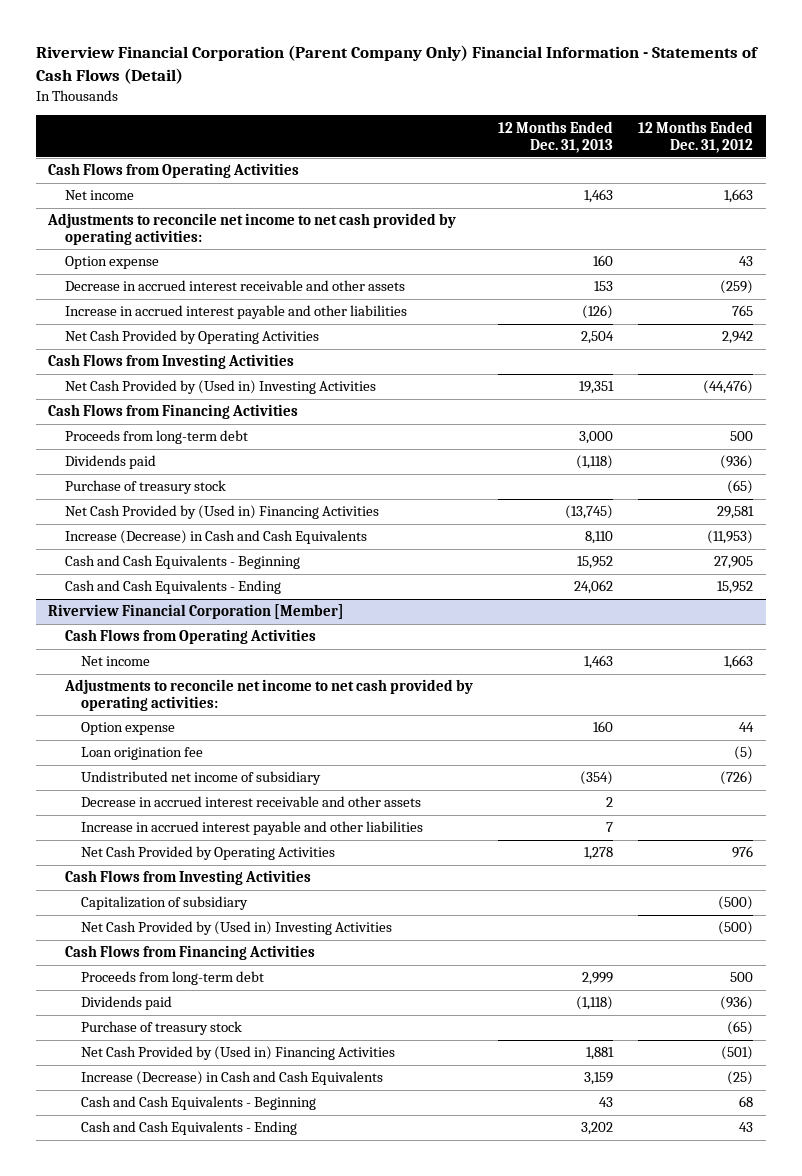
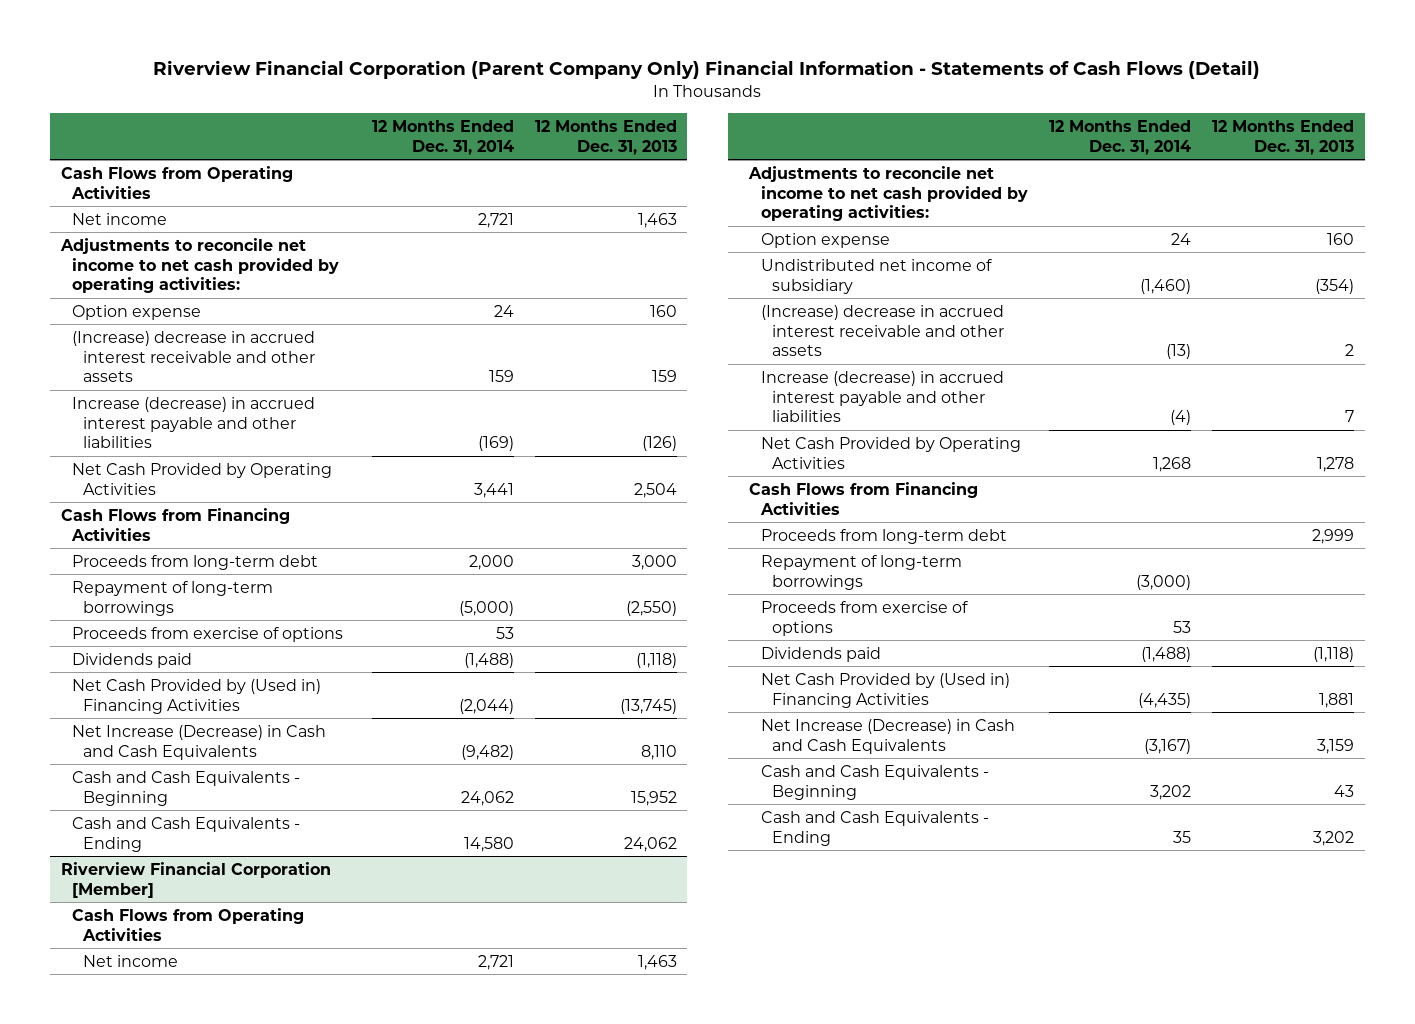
- | 12 Months Ended Dec. 31, 2013 | 12 Months Ended Dec. 31, 2012
+ | 12 Months Ended Dec. 31, 2014 | 12 Months Ended Dec. 31, 2013
- Decrease in accrued interest receivable and other assets | 153 | (259)
- Increase in accrued interest payable and other liabilities | (126) | 765
+ (Increase) decrease in accrued interest receivable and other assets | 159 | 159
+ Increase (decrease) in accrued interest payable and other liabilities | (169) | (126)
- Cash Flows from Investing Activities
- Net Cash Provided by (Used in) Investing Activities | 19,351 | (44,476)
+ Repayment of long-term borrowings | (5,000) | (2,550)
+ Proceeds from exercise of options | 53 |
- Purchase of treasury stock | | (65)
- Increase (Decrease) in Cash and Cash Equivalents | 8,110 | (11,953)
+ Net Increase (Decrease) in Cash and Cash Equivalents | (9,482) | 8,110
@ Riverview Financial Corporation [Member]
- Loan origination fee | | (5)
- Decrease in accrued interest receivable and other assets | 2 |
- Increase in accrued interest payable and other liabilities | 7 |
+ (Increase) decrease in accrued interest receivable and other assets | (13) | 2
+ Increase (decrease) in accrued interest payable and other liabilities | (4) | 7
- Cash Flows from Investing Activities
- Capitalization of subsidiary | | (500)
- Net Cash Provided by (Used in) Investing Activities | | (500)
+ Repayment of long-term borrowings | (3,000) |
+ Proceeds from exercise of options | 53 |
- Purchase of treasury stock | | (65)
- Increase (Decrease) in Cash and Cash Equivalents | 3,159 | (25)
+ Net Increase (Decrease) in Cash and Cash Equivalents | (3,167) | 3,159

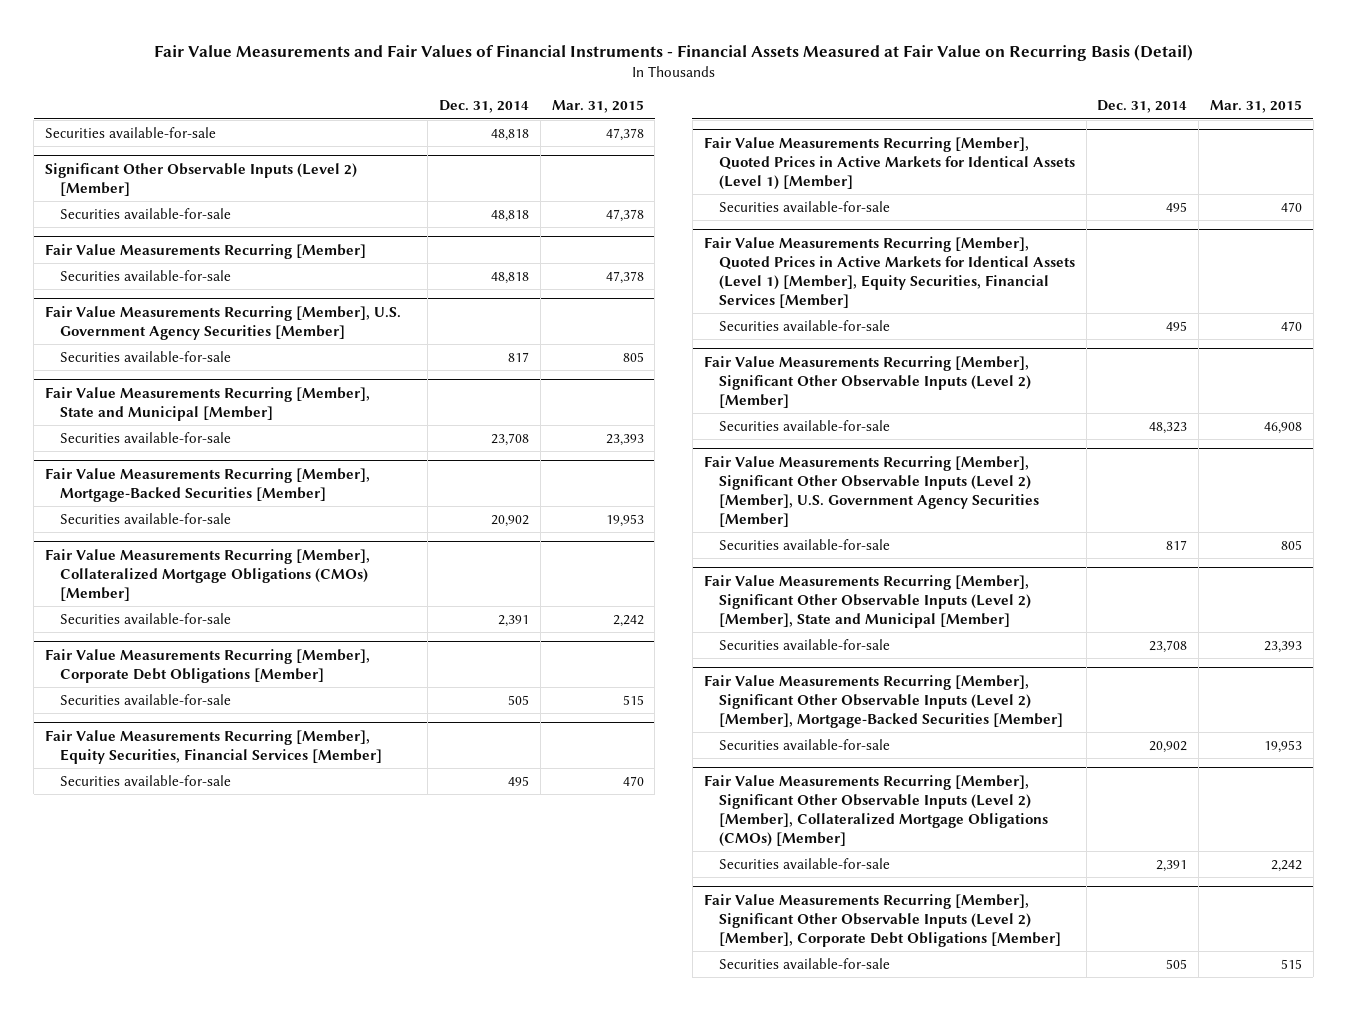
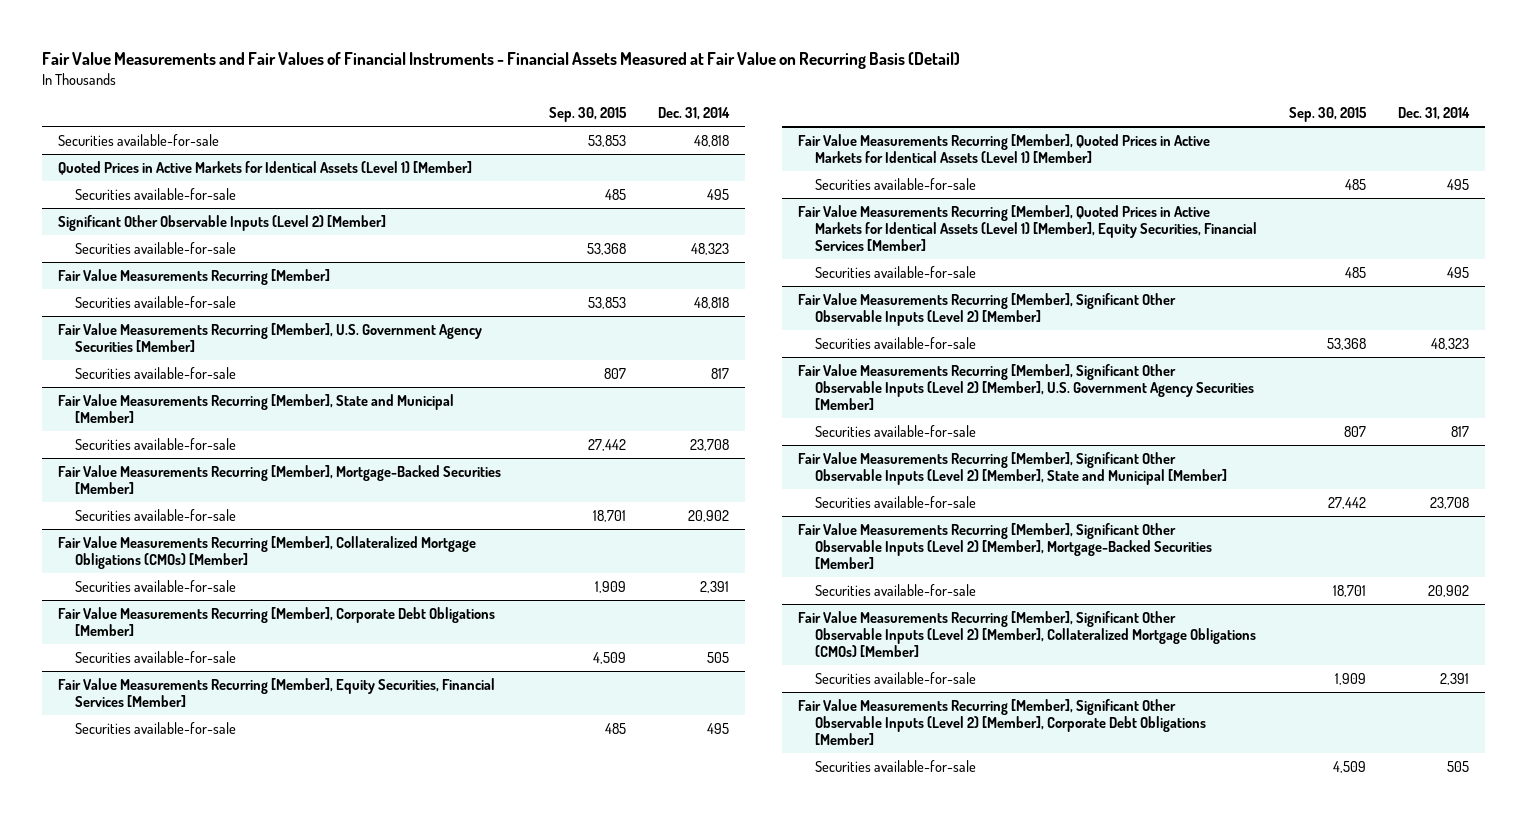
- | Dec. 31, 2014 | Mar. 31, 2015
+ | Sep. 30, 2015 | Dec. 31, 2014
+ Quoted Prices in Active Markets for Identical Assets (Level 1) [Member]
+ Securities available-for-sale | 485 | 495
@ Significant Other Observable Inputs (Level 2) [Member]
- Securities available-for-sale | 48,818 | 47,378
+ Securities available-for-sale | 53,368 | 48,323

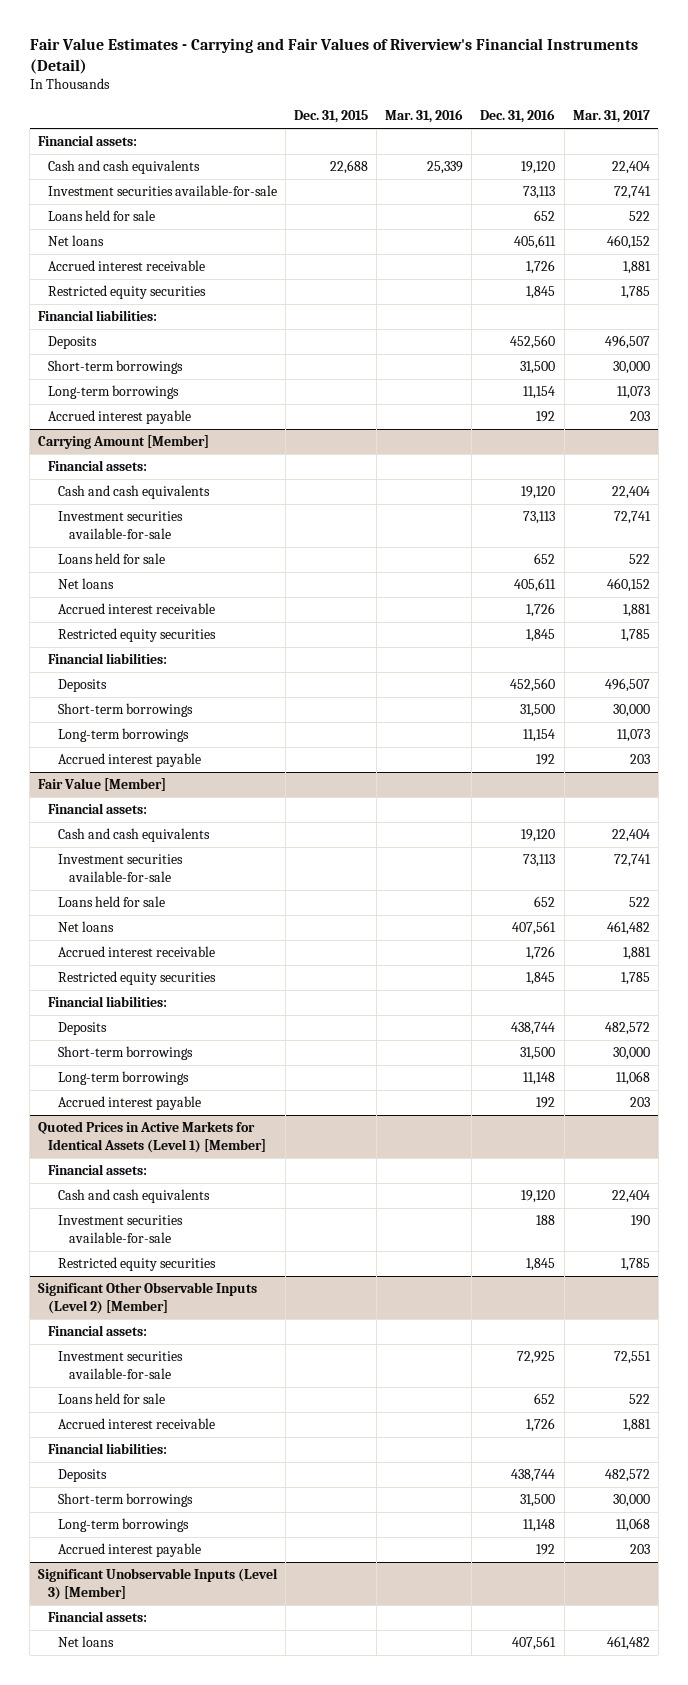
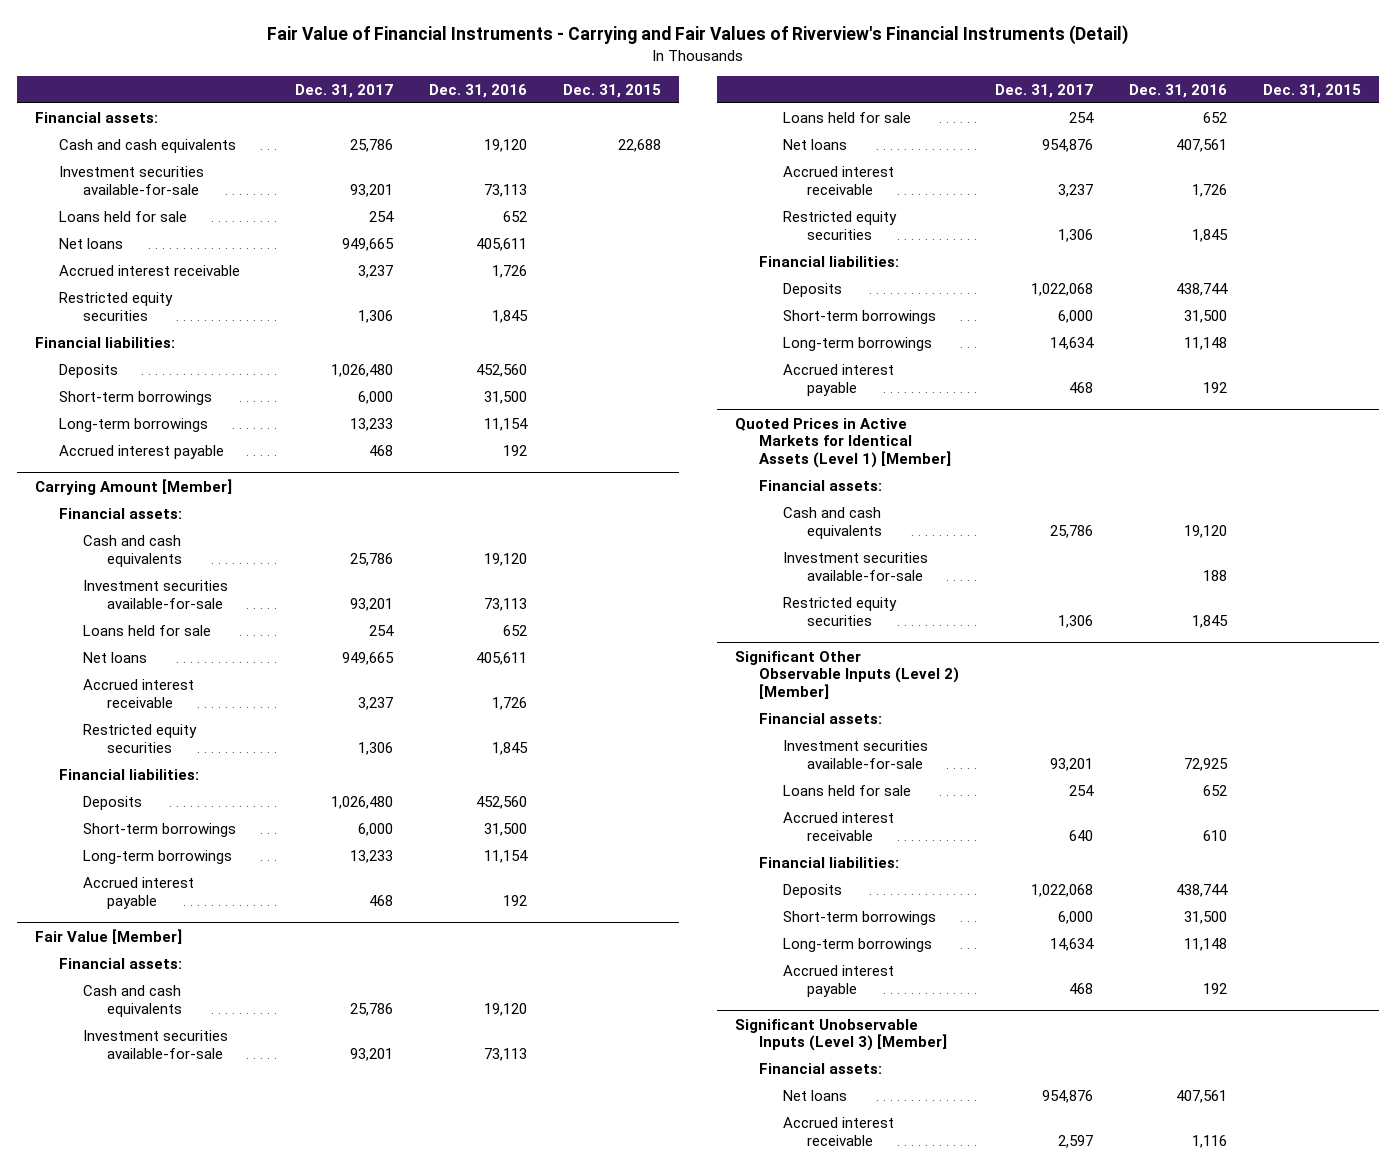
- Fair Value Estimates - Carrying and Fair Values of Riverview's Financial Instruments (Detail)
+ Fair Value of Financial Instruments - Carrying and Fair Values of Riverview's Financial Instruments (Detail)
- | Dec. 31, 2015 | Mar. 31, 2016 | Dec. 31, 2016 | Mar. 31, 2017
+ | Dec. 31, 2017 | Dec. 31, 2016 | Dec. 31, 2015
@ Significant Other Observable Inputs (Level 2) [Member]
- Accrued interest receivable | | | 1,726 | 1,881
+ Accrued interest receivable | 640 | 610 |
@ Significant Unobservable Inputs (Level 3) [Member]
+ Accrued interest receivable | 2,597 | 1,116 |

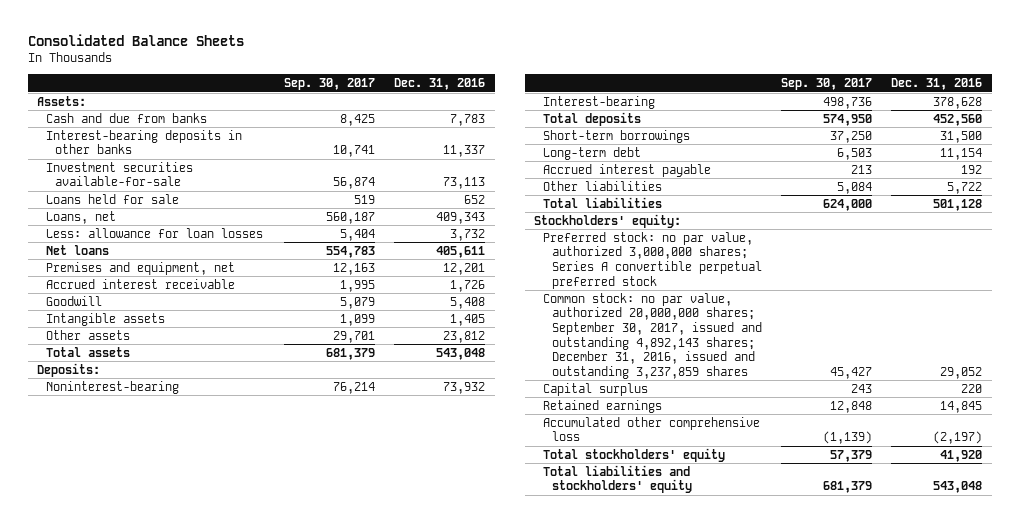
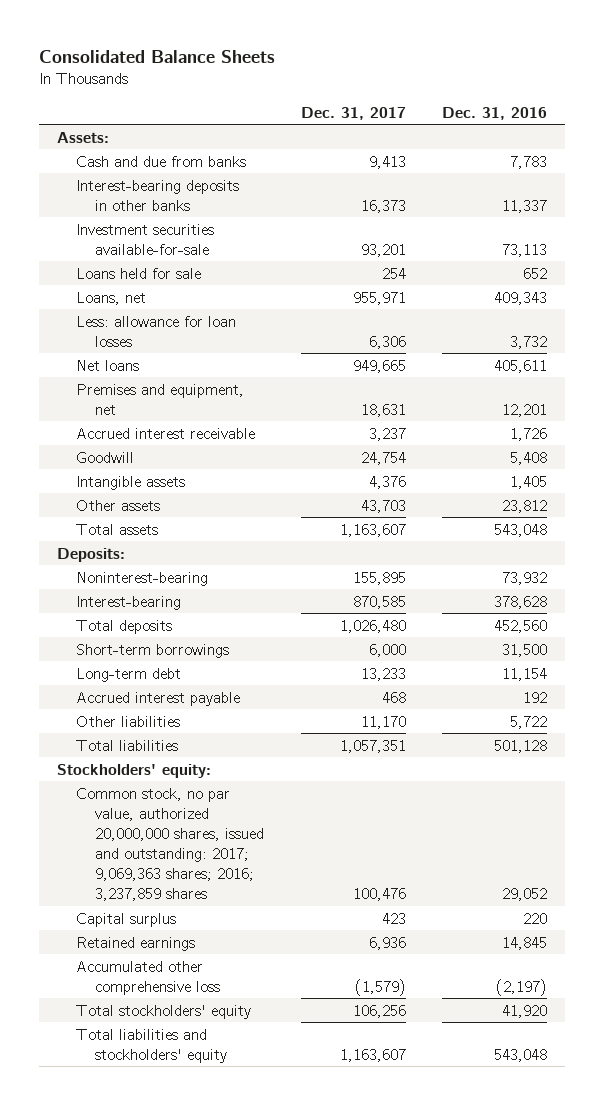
- | Sep. 30, 2017 | Dec. 31, 2016
+ | Dec. 31, 2017 | Dec. 31, 2016
- Preferred stock: no par value, authorized 3,000,000 shares; Series A convertible perpetual preferred stock
- Common stock: no par value, authorized 20,000,000 shares; September 30, 2017, issued and outstanding 4,892,143 shares; December 31, 2016, issued and outstanding 3,237,859 shares | 45,427 | 29,052
+ Common stock, no par value, authorized 20,000,000 shares, issued and outstanding: 2017; 9,069,363 shares; 2016; 3,237,859 shares | 100,476 | 29,052

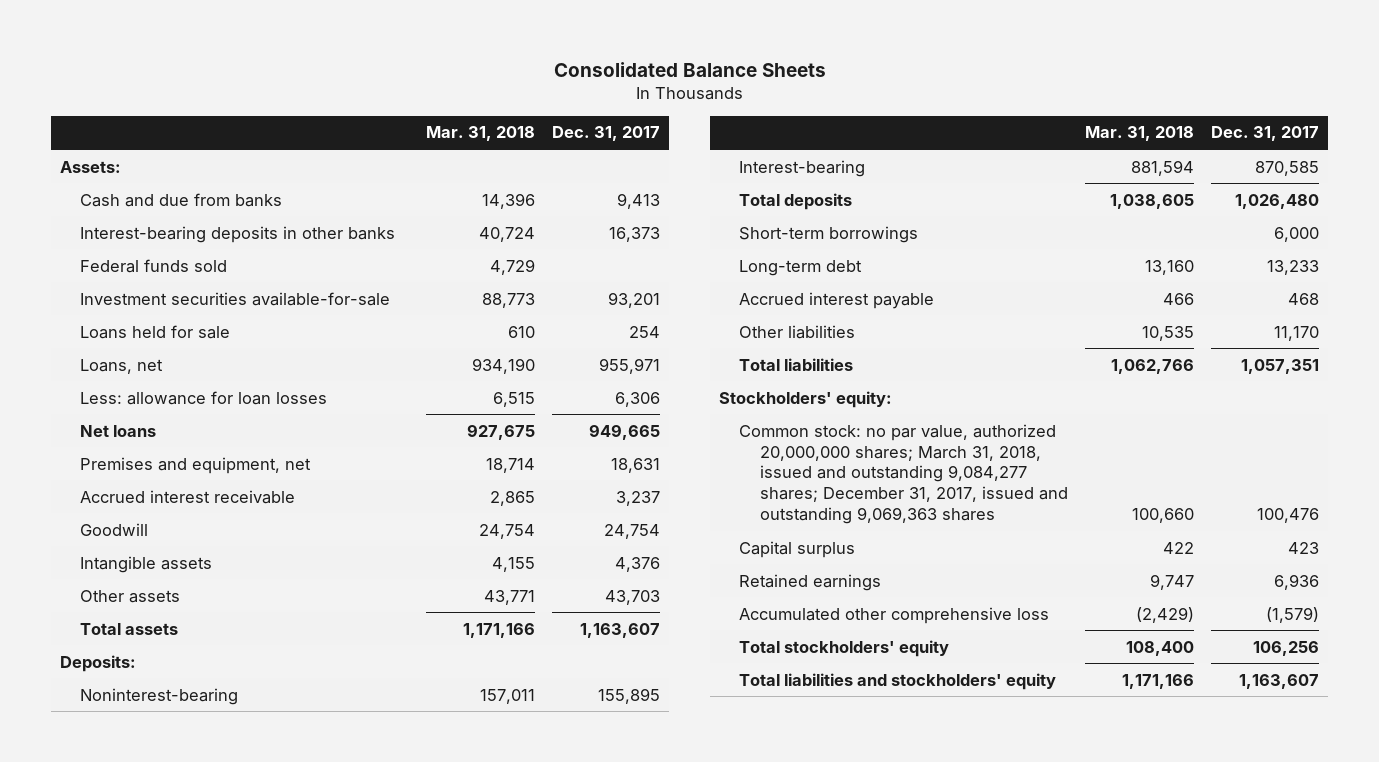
- | Dec. 31, 2017 | Dec. 31, 2016
+ | Mar. 31, 2018 | Dec. 31, 2017
+ Federal funds sold | 4,729 |
- Common stock, no par value, authorized 20,000,000 shares, issued and outstanding: 2017; 9,069,363 shares; 2016; 3,237,859 shares | 100,476 | 29,052
+ Common stock: no par value, authorized 20,000,000 shares; March 31, 2018, issued and outstanding 9,084,277 shares; December 31, 2017, issued and outstanding 9,069,363 shares | 100,660 | 100,476

